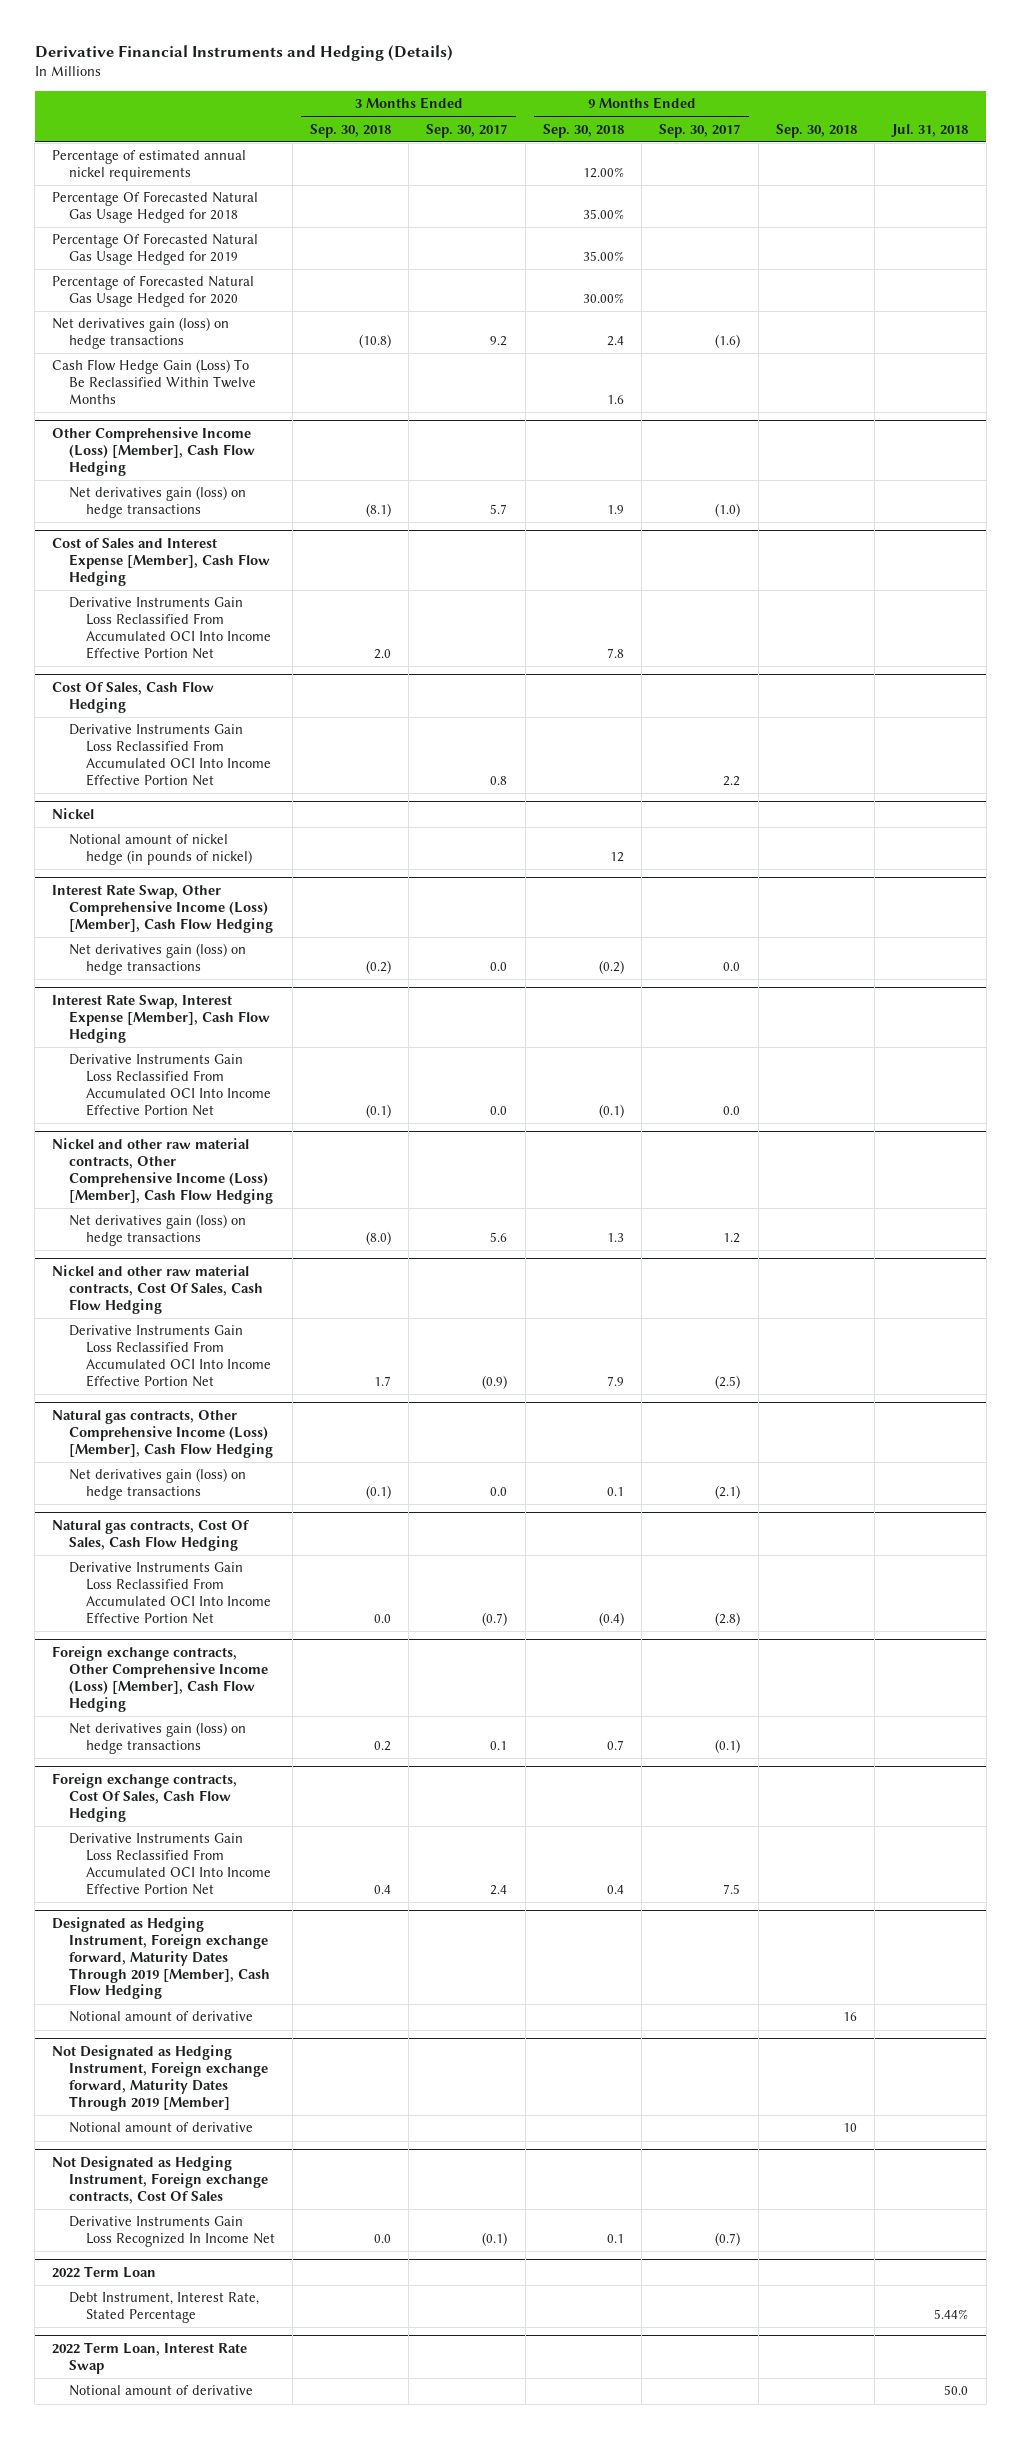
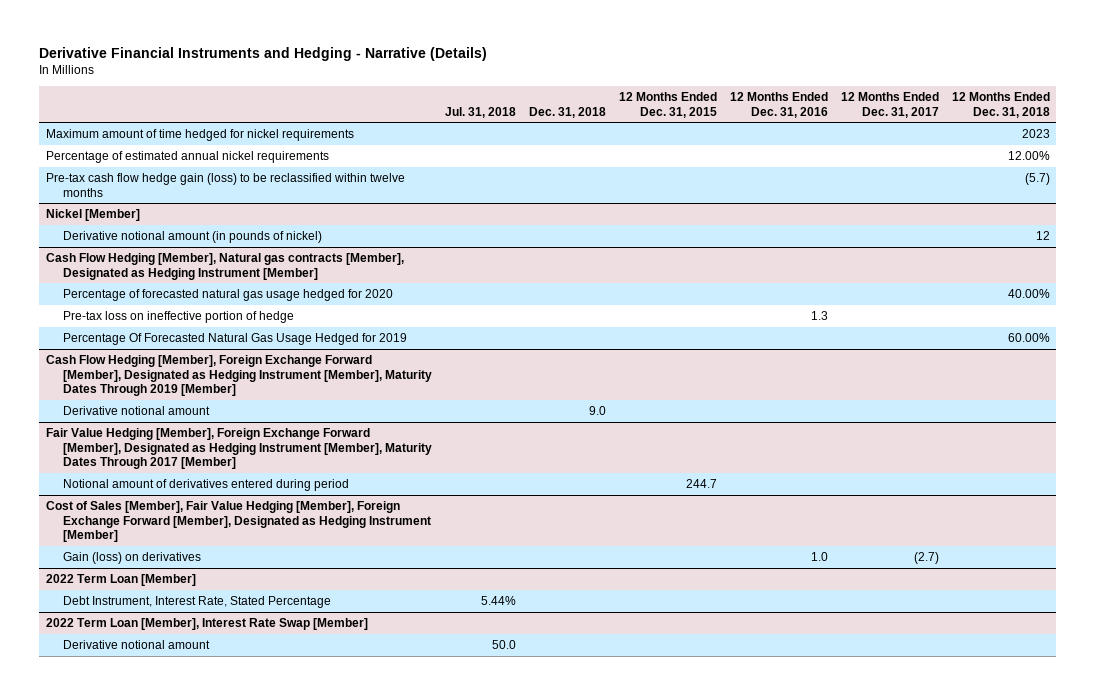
- Derivative Financial Instruments and Hedging (Details)
+ Derivative Financial Instruments and Hedging - Narrative (Details)
- | 3 Months Ended Sep. 30, 2018 | 3 Months Ended Sep. 30, 2017 | 9 Months Ended Sep. 30, 2018 | 9 Months Ended Sep. 30, 2017 | Sep. 30, 2018 | Jul. 31, 2018
+ | Jul. 31, 2018 | Dec. 31, 2018 | 12 Months Ended Dec. 31, 2015 | 12 Months Ended Dec. 31, 2016 | 12 Months Ended Dec. 31, 2017 | 12 Months Ended Dec. 31, 2018
+ Maximum amount of time hedged for nickel requirements | | | | | | 2023
- Percentage Of Forecasted Natural Gas Usage Hedged for 2018 | | | 35.00% | | |
- Percentage Of Forecasted Natural Gas Usage Hedged for 2019 | | | 35.00% | | |
- Percentage of Forecasted Natural Gas Usage Hedged for 2020 | | | 30.00% | | |
- Net derivatives gain (loss) on hedge transactions | (10.8) | 9.2 | 2.4 | (1.6) | |
- Cash Flow Hedge Gain (Loss) To Be Reclassified Within Twelve Months | | | 1.6 | | |
- Other Comprehensive Income (Loss) [Member], Cash Flow Hedging
- Net derivatives gain (loss) on hedge transactions | (8.1) | 5.7 | 1.9 | (1.0) | |
- Cost of Sales and Interest Expense [Member], Cash Flow Hedging
- Derivative Instruments Gain Loss Reclassified From Accumulated OCI Into Income Effective Portion Net | 2.0 | | 7.8 | | |
- Cost Of Sales, Cash Flow Hedging
- Derivative Instruments Gain Loss Reclassified From Accumulated OCI Into Income Effective Portion Net | | 0.8 | | 2.2 | |
- Nickel
- Notional amount of nickel hedge (in pounds of nickel) | | | 12 | | |
- Interest Rate Swap, Other Comprehensive Income (Loss) [Member], Cash Flow Hedging
- Net derivatives gain (loss) on hedge transactions | (0.2) | 0.0 | (0.2) | 0.0 | |
- Interest Rate Swap, Interest Expense [Member], Cash Flow Hedging
- Derivative Instruments Gain Loss Reclassified From Accumulated OCI Into Income Effective Portion Net | (0.1) | 0.0 | (0.1) | 0.0 | |
- Nickel and other raw material contracts, Other Comprehensive Income (Loss) [Member], Cash Flow Hedging
- Net derivatives gain (loss) on hedge transactions | (8.0) | 5.6 | 1.3 | 1.2 | |
- Nickel and other raw material contracts, Cost Of Sales, Cash Flow Hedging
- Derivative Instruments Gain Loss Reclassified From Accumulated OCI Into Income Effective Portion Net | 1.7 | (0.9) | 7.9 | (2.5) | |
- Natural gas contracts, Other Comprehensive Income (Loss) [Member], Cash Flow Hedging
- Net derivatives gain (loss) on hedge transactions | (0.1) | 0.0 | 0.1 | (2.1) | |
- Natural gas contracts, Cost Of Sales, Cash Flow Hedging
- Derivative Instruments Gain Loss Reclassified From Accumulated OCI Into Income Effective Portion Net | 0.0 | (0.7) | (0.4) | (2.8) | |
- Foreign exchange contracts, Other Comprehensive Income (Loss) [Member], Cash Flow Hedging
- Net derivatives gain (loss) on hedge transactions | 0.2 | 0.1 | 0.7 | (0.1) | |
- Foreign exchange contracts, Cost Of Sales, Cash Flow Hedging
- Derivative Instruments Gain Loss Reclassified From Accumulated OCI Into Income Effective Portion Net | 0.4 | 2.4 | 0.4 | 7.5 | |
- Designated as Hedging Instrument, Foreign exchange forward, Maturity Dates Through 2019 [Member], Cash Flow Hedging
- Notional amount of derivative | | | | | 16 |
- Not Designated as Hedging Instrument, Foreign exchange forward, Maturity Dates Through 2019 [Member]
- Notional amount of derivative | | | | | 10 |
- Not Designated as Hedging Instrument, Foreign exchange contracts, Cost Of Sales
- Derivative Instruments Gain Loss Recognized In Income Net | 0.0 | (0.1) | 0.1 | (0.7) | |
- 2022 Term Loan
+ Pre-tax cash flow hedge gain (loss) to be reclassified within twelve months | | | | | | (5.7)
+ Nickel [Member]
+ Derivative notional amount (in pounds of nickel) | | | | | | 12
+ Cash Flow Hedging [Member], Natural gas contracts [Member], Designated as Hedging Instrument [Member]
+ Percentage of forecasted natural gas usage hedged for 2020 | | | | | | 40.00%
+ Pre-tax loss on ineffective portion of hedge | | | | 1.3 | |
+ Percentage Of Forecasted Natural Gas Usage Hedged for 2019 | | | | | | 60.00%
+ Cash Flow Hedging [Member], Foreign Exchange Forward [Member], Designated as Hedging Instrument [Member], Maturity Dates Through 2019 [Member]
+ Derivative notional amount | | 9.0 | | | |
+ Fair Value Hedging [Member], Foreign Exchange Forward [Member], Designated as Hedging Instrument [Member], Maturity Dates Through 2017 [Member]
+ Notional amount of derivatives entered during period | | | 244.7 | | |
+ Cost of Sales [Member], Fair Value Hedging [Member], Foreign Exchange Forward [Member], Designated as Hedging Instrument [Member]
+ Gain (loss) on derivatives | | | | 1.0 | (2.7) |
+ 2022 Term Loan [Member]
- 2022 Term Loan, Interest Rate Swap
- Notional amount of derivative | | | | | | 50.0
+ 2022 Term Loan [Member], Interest Rate Swap [Member]
+ Derivative notional amount | 50.0 | | | | |

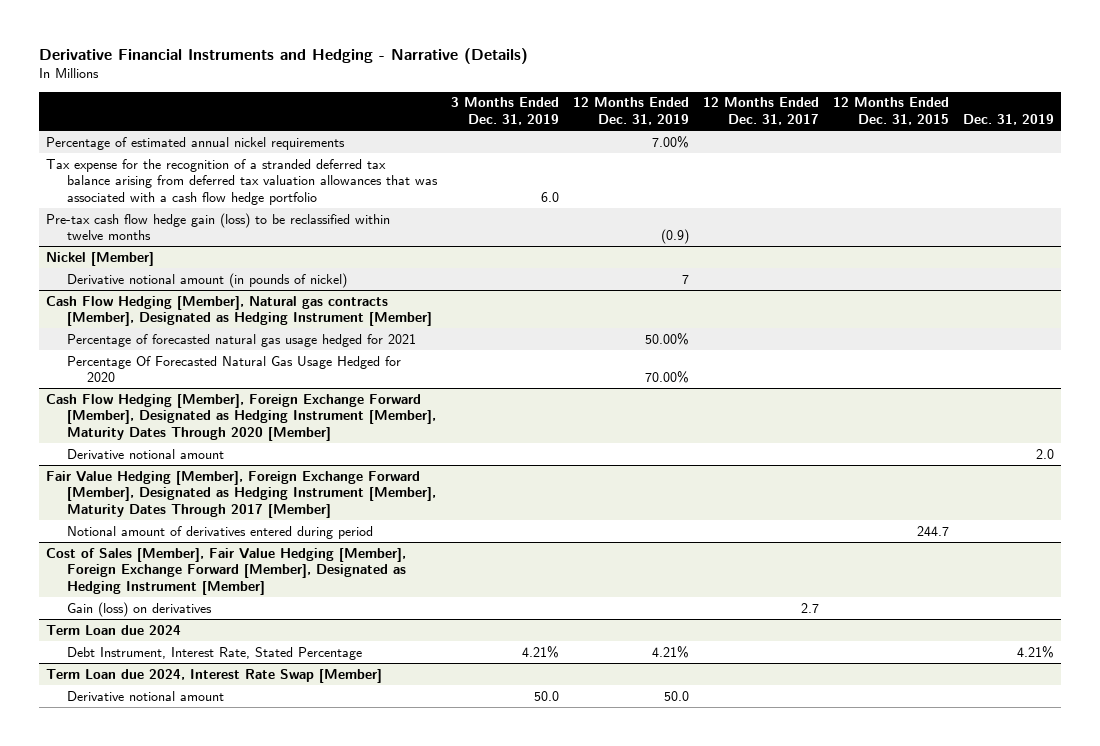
- | Jul. 31, 2018 | Dec. 31, 2018 | 12 Months Ended Dec. 31, 2015 | 12 Months Ended Dec. 31, 2016 | 12 Months Ended Dec. 31, 2017 | 12 Months Ended Dec. 31, 2018
+ | 3 Months Ended Dec. 31, 2019 | 12 Months Ended Dec. 31, 2019 | 12 Months Ended Dec. 31, 2017 | 12 Months Ended Dec. 31, 2015 | Dec. 31, 2019
- Maximum amount of time hedged for nickel requirements | | | | | | 2023
+ Tax expense for the recognition of a stranded deferred tax balance arising from deferred tax valuation allowances that was associated with a cash flow hedge portfolio | 6.0 | | | |
@ Cash Flow Hedging [Member], Natural gas contracts [Member], Designated as Hedging Instrument [Member]
- Percentage of forecasted natural gas usage hedged for 2020 | | | | | | 40.00%
- Pre-tax loss on ineffective portion of hedge | | | | 1.3 | |
- Percentage Of Forecasted Natural Gas Usage Hedged for 2019 | | | | | | 60.00%
- Cash Flow Hedging [Member], Foreign Exchange Forward [Member], Designated as Hedging Instrument [Member], Maturity Dates Through 2019 [Member]
@ Cash Flow Hedging [Member], Natural gas contracts [Member], Designated as Hedging Instrument [Member]
+ Percentage of forecasted natural gas usage hedged for 2021 | | 50.00% | | |
+ Percentage Of Forecasted Natural Gas Usage Hedged for 2020 | | 70.00% | | |
+ Cash Flow Hedging [Member], Foreign Exchange Forward [Member], Designated as Hedging Instrument [Member], Maturity Dates Through 2020 [Member]
@ Cost of Sales [Member], Fair Value Hedging [Member], Foreign Exchange Forward [Member], Designated as Hedging Instrument [Member]
- Gain (loss) on derivatives | | | | 1.0 | (2.7) |
- 2022 Term Loan [Member]
- Debt Instrument, Interest Rate, Stated Percentage | 5.44% | | | | |
- 2022 Term Loan [Member], Interest Rate Swap [Member]
@ Cost of Sales [Member], Fair Value Hedging [Member], Foreign Exchange Forward [Member], Designated as Hedging Instrument [Member]
+ Gain (loss) on derivatives | | | 2.7 | |
+ Term Loan due 2024
+ Debt Instrument, Interest Rate, Stated Percentage | 4.21% | 4.21% | | | 4.21%
+ Term Loan due 2024, Interest Rate Swap [Member]

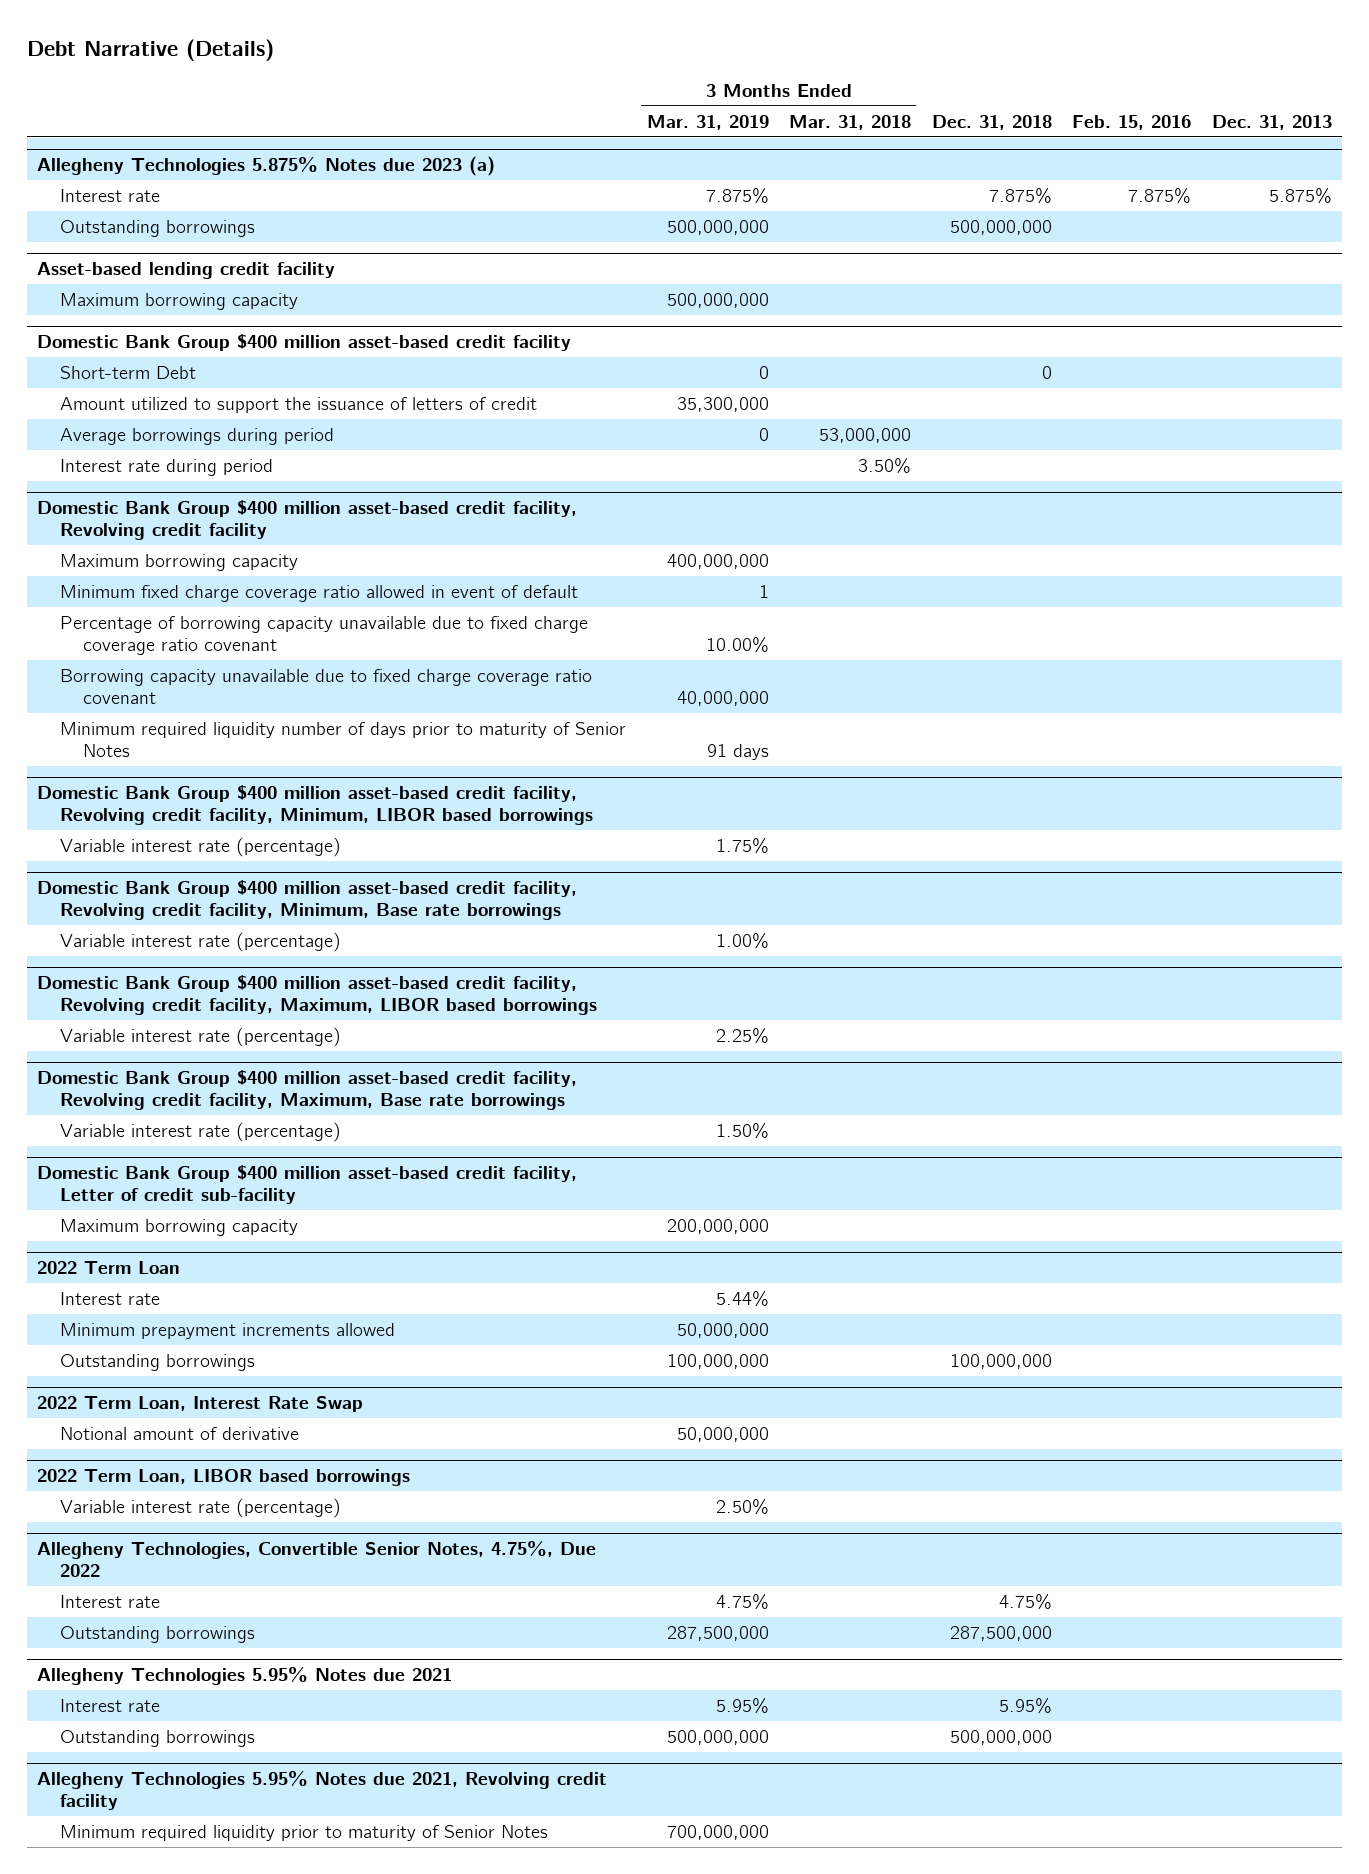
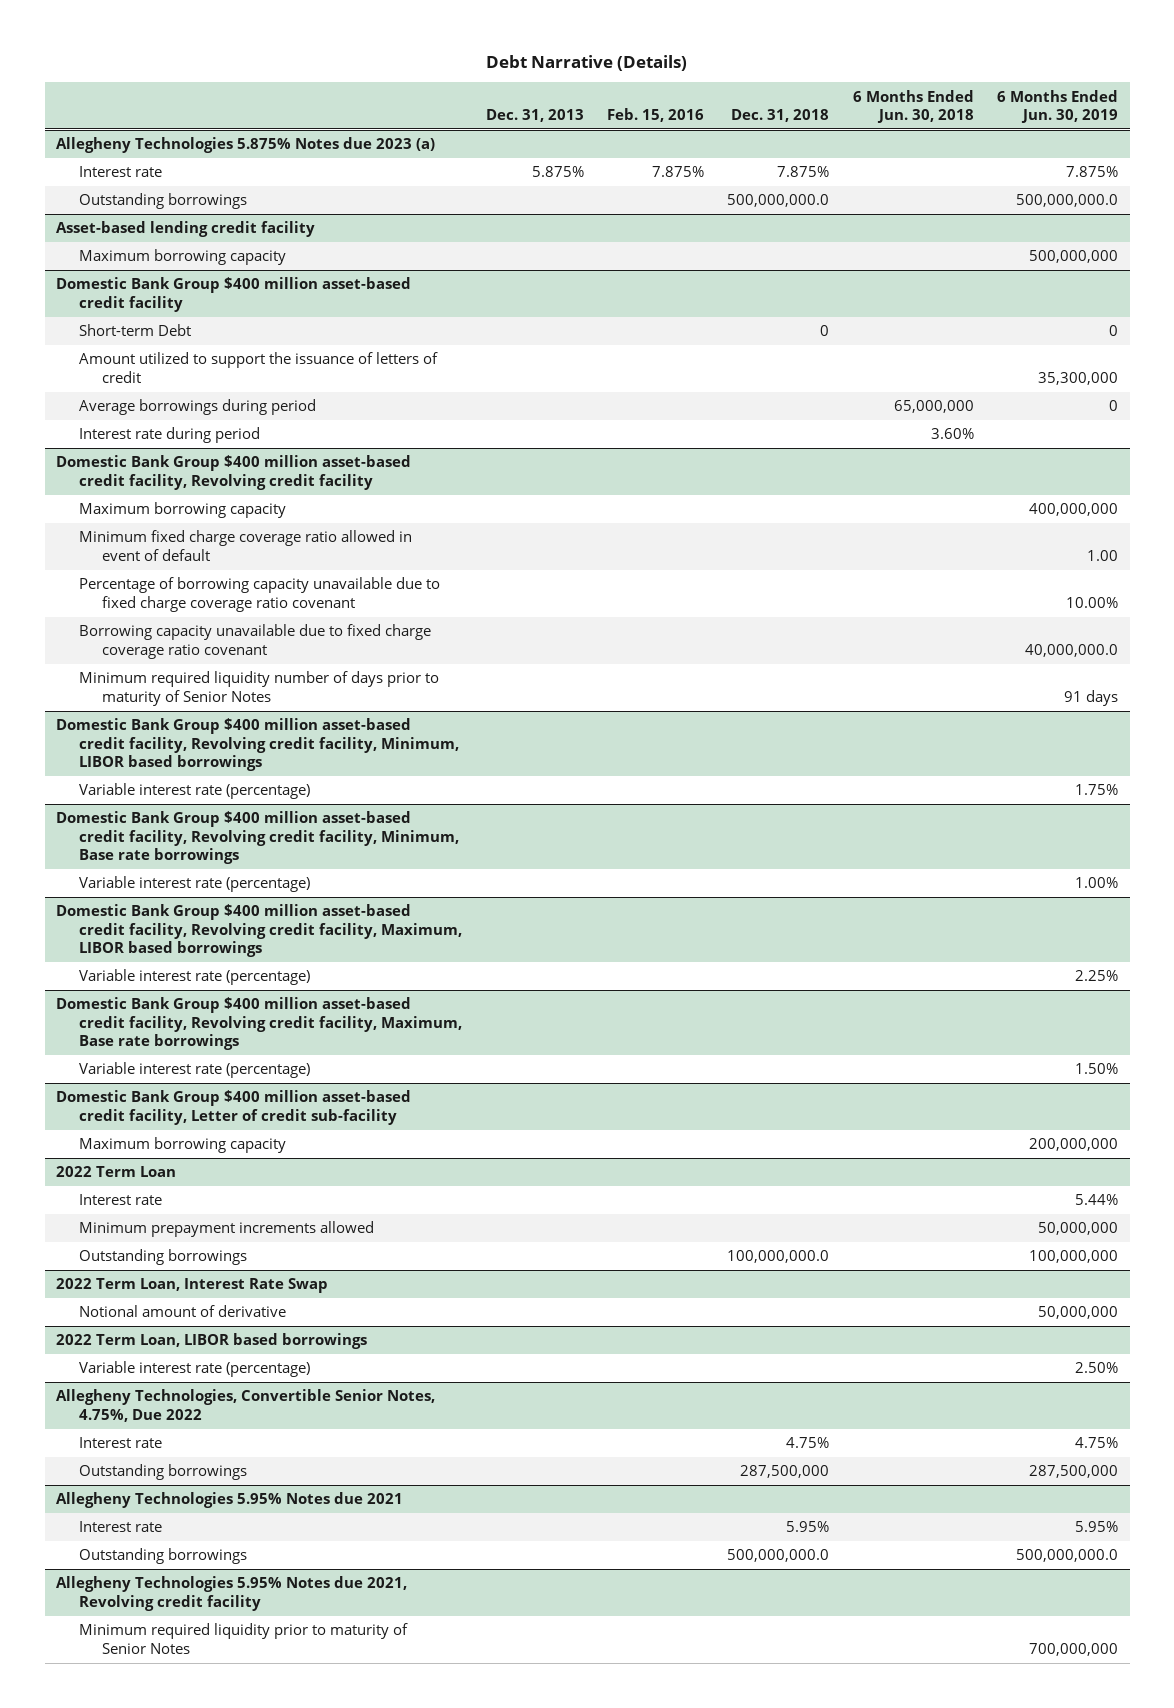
- | 3 Months Ended Mar. 31, 2019 | 3 Months Ended Mar. 31, 2018 | Dec. 31, 2018 | Feb. 15, 2016 | Dec. 31, 2013
+ | Dec. 31, 2013 | Feb. 15, 2016 | Dec. 31, 2018 | 6 Months Ended Jun. 30, 2018 | 6 Months Ended Jun. 30, 2019
@ Allegheny Technologies 5.875% Notes due 2023 (a)
- Outstanding borrowings | 500,000,000 | | 500,000,000 | |
+ Outstanding borrowings | | | 500,000,000.0 | | 500,000,000.0
@ 2022 Term Loan
- Outstanding borrowings | 100,000,000 | | 100,000,000 | |
+ Outstanding borrowings | | | 100,000,000.0 | | 100,000,000
@ Allegheny Technologies 5.95% Notes due 2021
- Outstanding borrowings | 500,000,000 | | 500,000,000 | |
+ Outstanding borrowings | | | 500,000,000.0 | | 500,000,000.0

